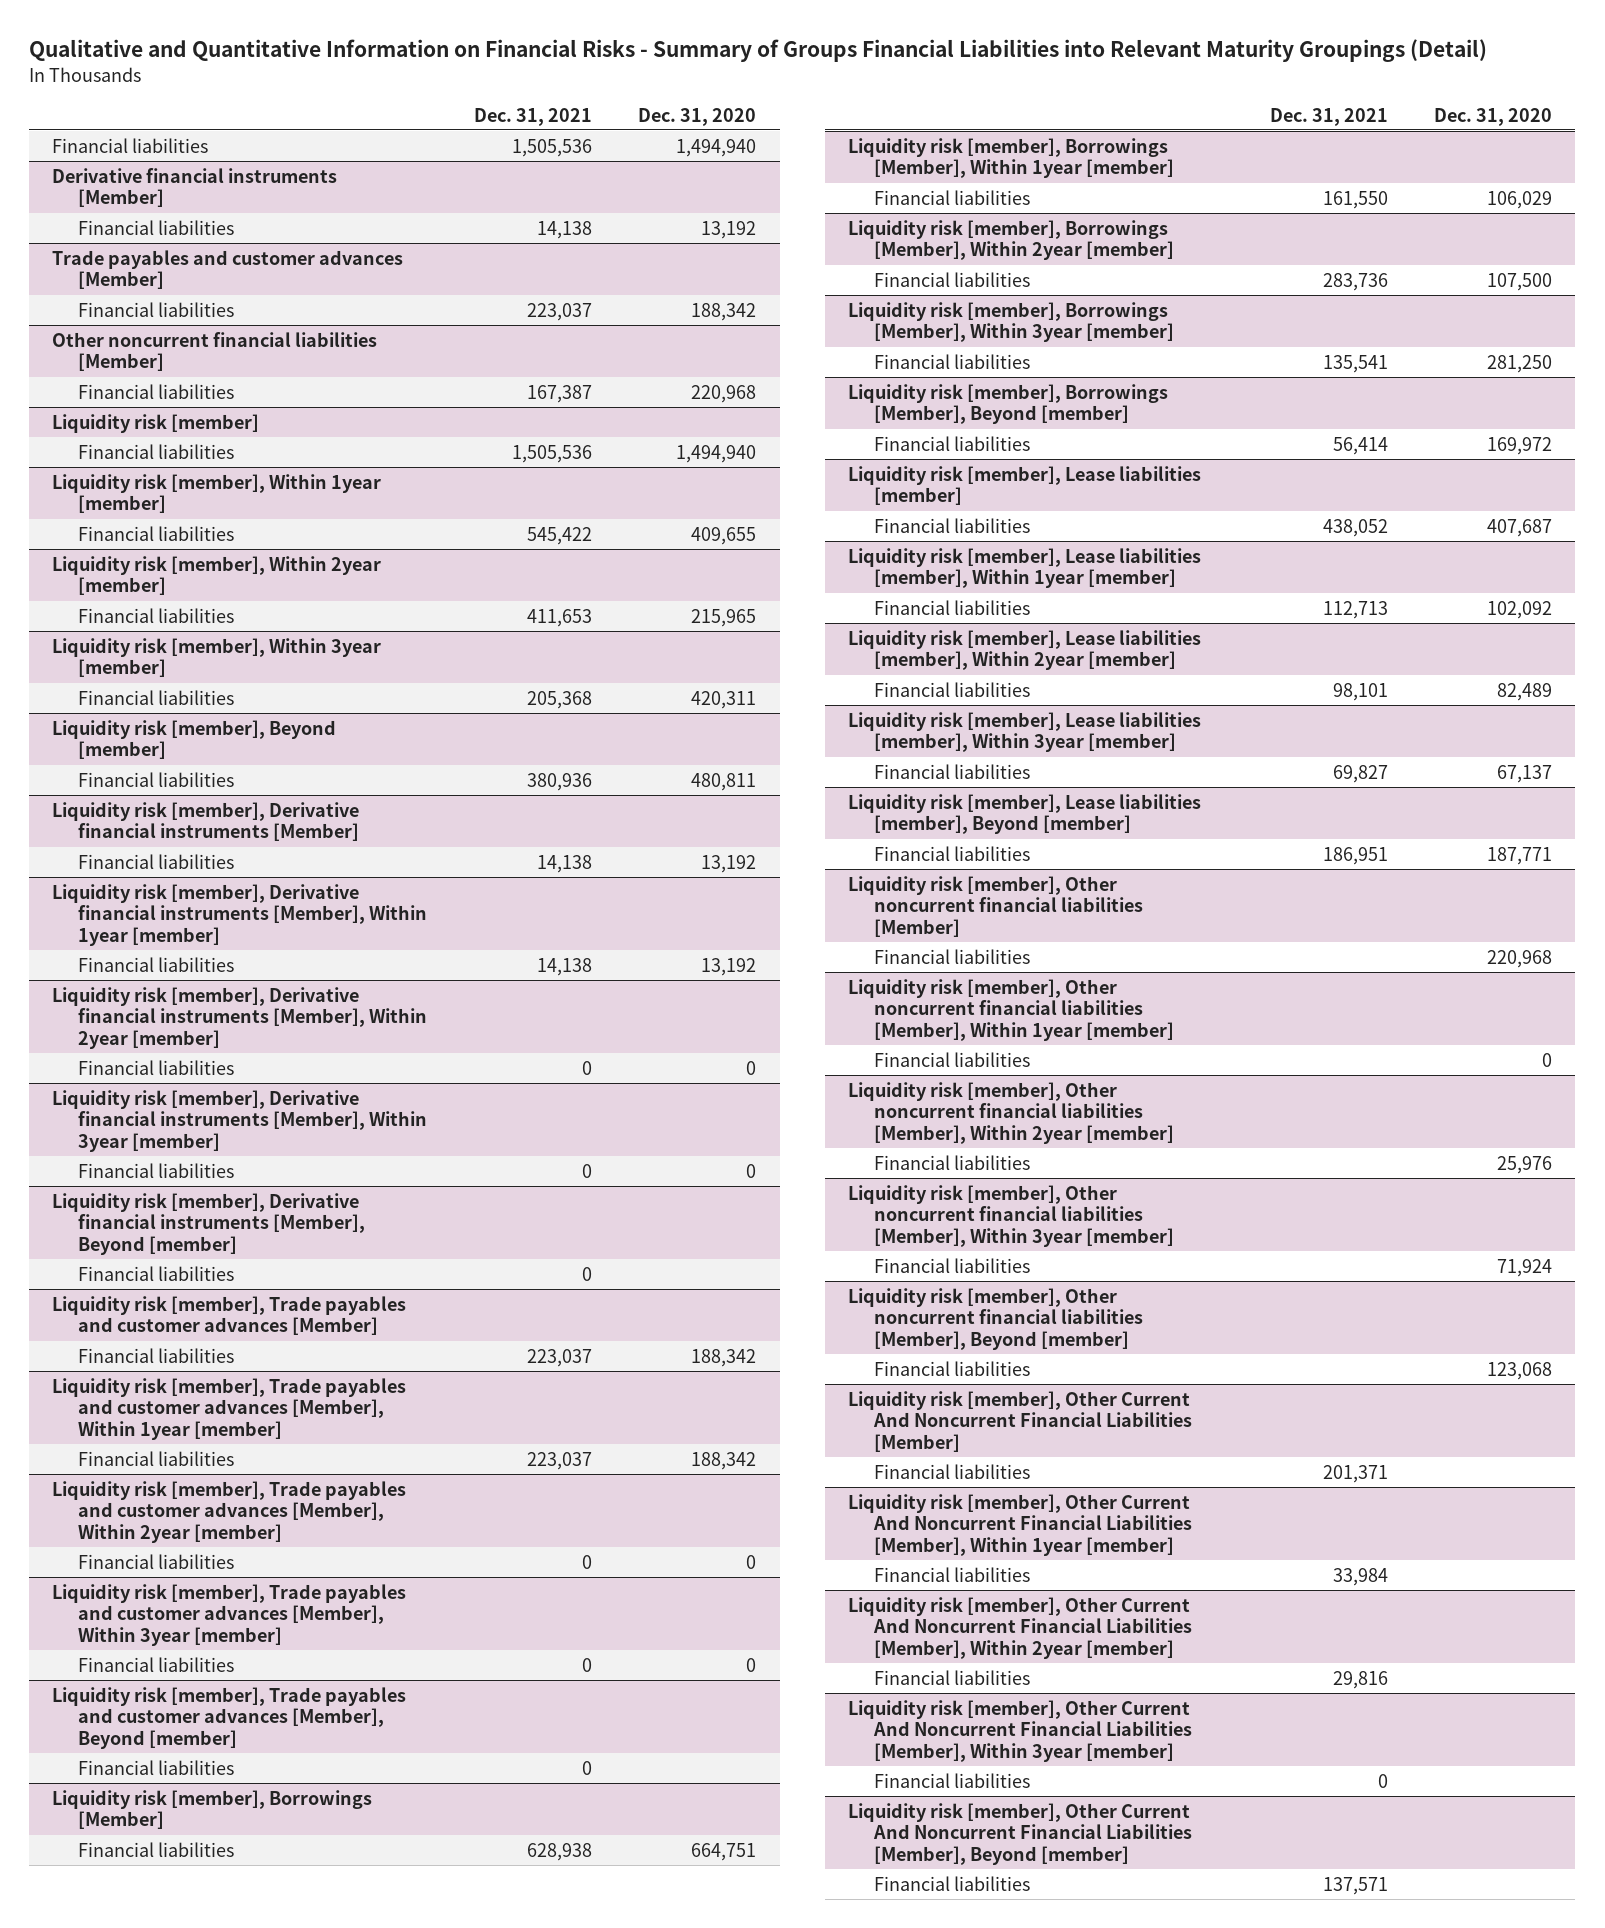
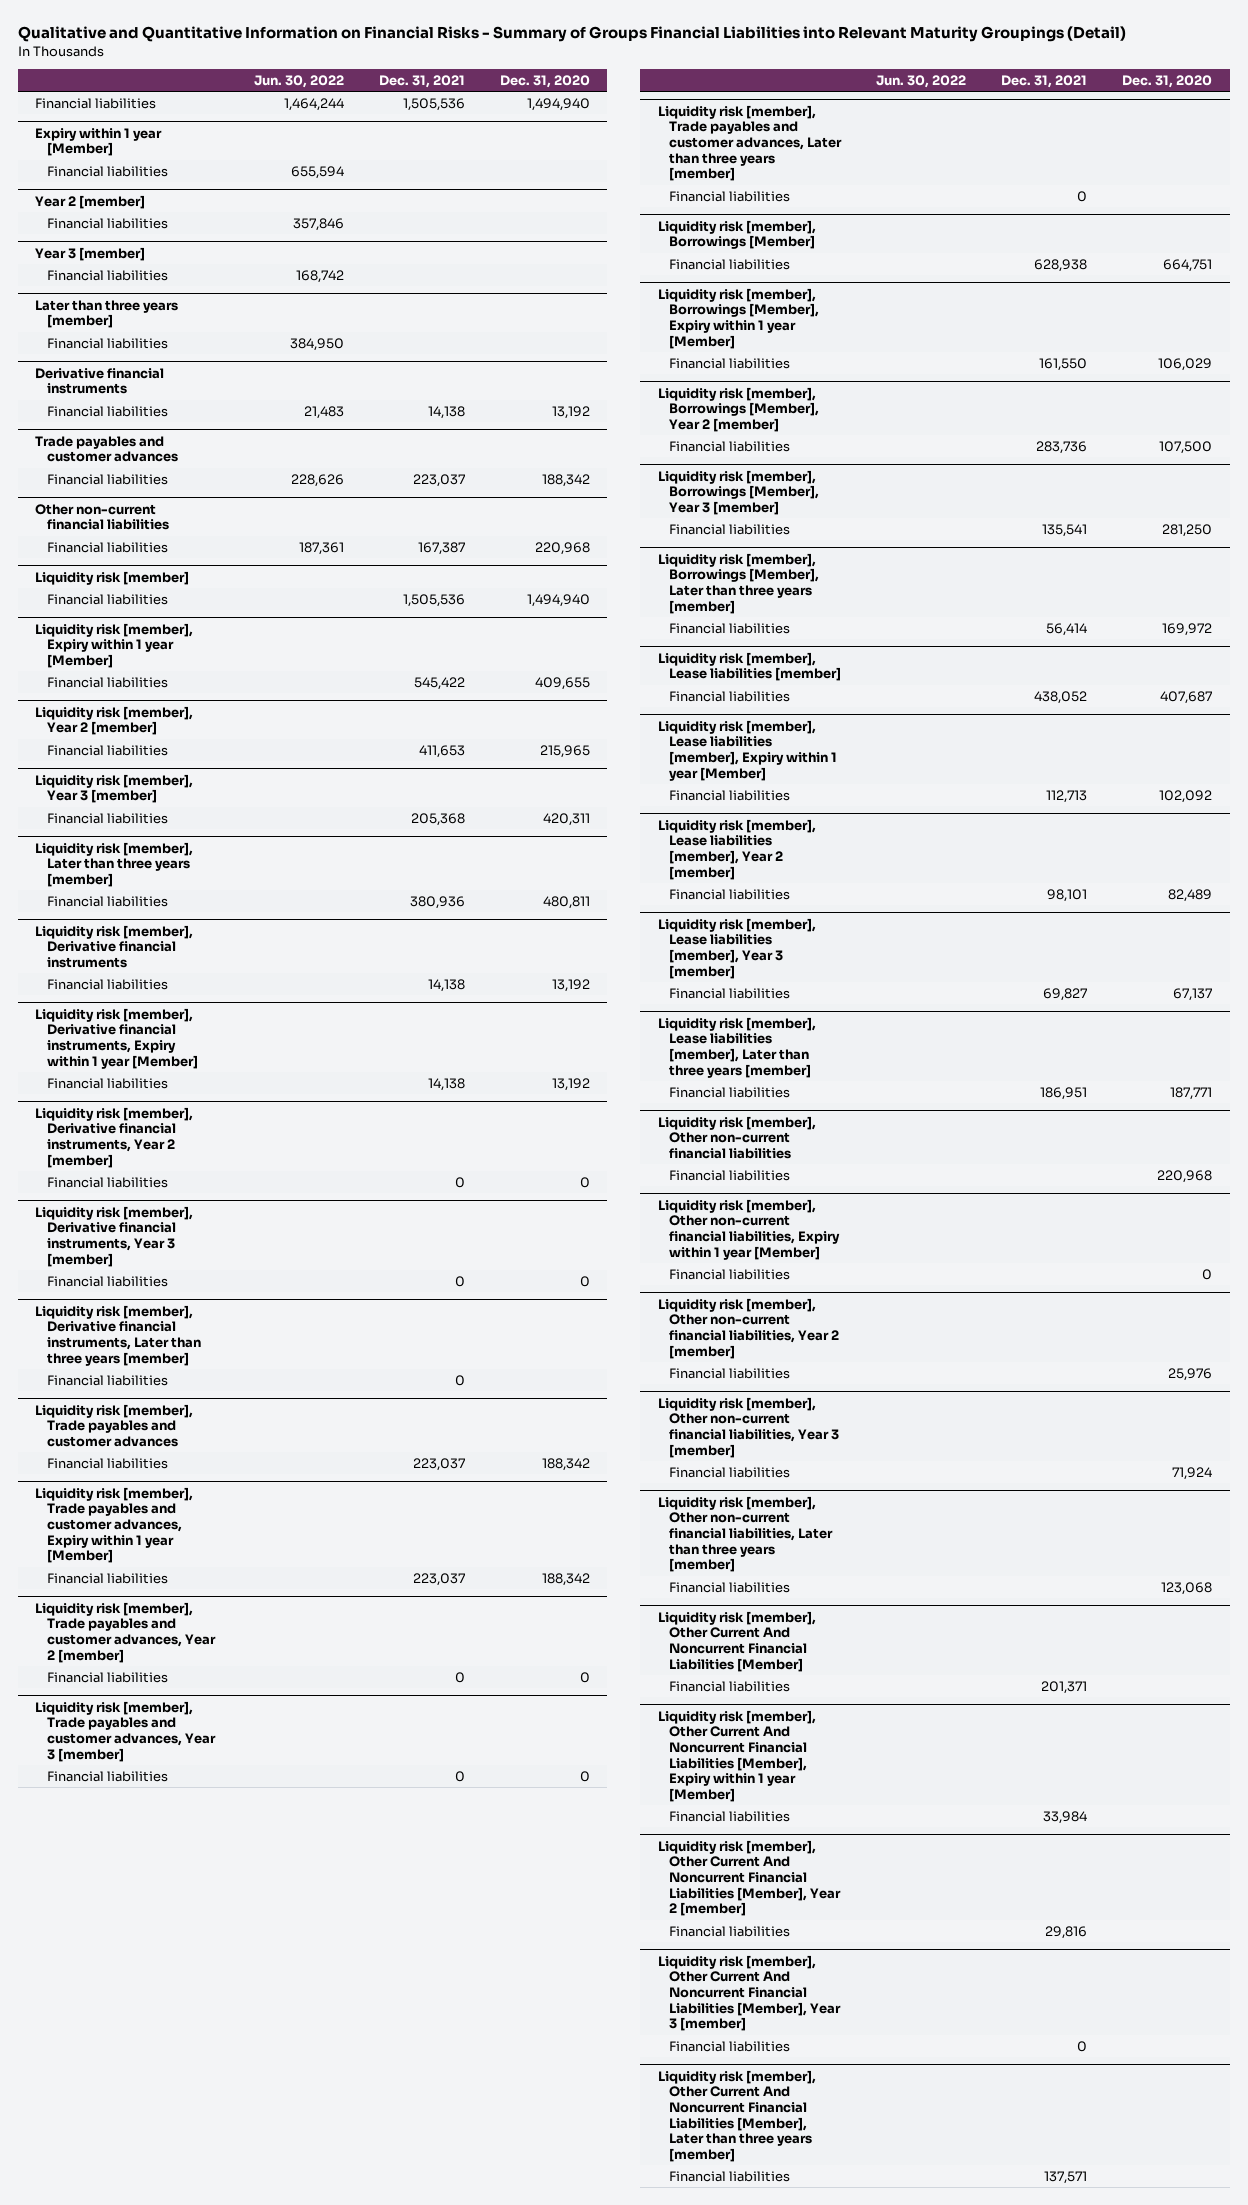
- | Dec. 31, 2021 | Dec. 31, 2020
+ | Jun. 30, 2022 | Dec. 31, 2021 | Dec. 31, 2020
- Derivative financial instruments [Member]
+ Expiry within 1 year [Member]
+ Financial liabilities | 655,594 | |
+ Year 2 [member]
+ Financial liabilities | 357,846 | |
+ Year 3 [member]
+ Financial liabilities | 168,742 | |
+ Later than three years [member]
+ Financial liabilities | 384,950 | |
+ Derivative financial instruments
- Trade payables and customer advances [Member]
+ Trade payables and customer advances
- Other noncurrent financial liabilities [Member]
+ Other non-current financial liabilities
- Liquidity risk [member], Within 1year [member]
+ Liquidity risk [member], Expiry within 1 year [Member]
- Liquidity risk [member], Within 2year [member]
+ Liquidity risk [member], Year 2 [member]
- Liquidity risk [member], Within 3year [member]
+ Liquidity risk [member], Year 3 [member]
- Liquidity risk [member], Beyond [member]
+ Liquidity risk [member], Later than three years [member]
- Liquidity risk [member], Derivative financial instruments [Member]
+ Liquidity risk [member], Derivative financial instruments
- Liquidity risk [member], Derivative financial instruments [Member], Within 1year [member]
+ Liquidity risk [member], Derivative financial instruments, Expiry within 1 year [Member]
- Liquidity risk [member], Derivative financial instruments [Member], Within 2year [member]
+ Liquidity risk [member], Derivative financial instruments, Year 2 [member]
- Liquidity risk [member], Derivative financial instruments [Member], Within 3year [member]
+ Liquidity risk [member], Derivative financial instruments, Year 3 [member]
- Liquidity risk [member], Derivative financial instruments [Member], Beyond [member]
+ Liquidity risk [member], Derivative financial instruments, Later than three years [member]
- Liquidity risk [member], Trade payables and customer advances [Member]
+ Liquidity risk [member], Trade payables and customer advances
- Liquidity risk [member], Trade payables and customer advances [Member], Within 1year [member]
+ Liquidity risk [member], Trade payables and customer advances, Expiry within 1 year [Member]
- Liquidity risk [member], Trade payables and customer advances [Member], Within 2year [member]
+ Liquidity risk [member], Trade payables and customer advances, Year 2 [member]
- Liquidity risk [member], Trade payables and customer advances [Member], Within 3year [member]
+ Liquidity risk [member], Trade payables and customer advances, Year 3 [member]
- Liquidity risk [member], Trade payables and customer advances [Member], Beyond [member]
+ Liquidity risk [member], Trade payables and customer advances, Later than three years [member]
- Liquidity risk [member], Borrowings [Member], Within 1year [member]
+ Liquidity risk [member], Borrowings [Member], Expiry within 1 year [Member]
- Liquidity risk [member], Borrowings [Member], Within 2year [member]
+ Liquidity risk [member], Borrowings [Member], Year 2 [member]
- Liquidity risk [member], Borrowings [Member], Within 3year [member]
+ Liquidity risk [member], Borrowings [Member], Year 3 [member]
- Liquidity risk [member], Borrowings [Member], Beyond [member]
+ Liquidity risk [member], Borrowings [Member], Later than three years [member]
- Liquidity risk [member], Lease liabilities [member], Within 1year [member]
+ Liquidity risk [member], Lease liabilities [member], Expiry within 1 year [Member]
- Liquidity risk [member], Lease liabilities [member], Within 2year [member]
+ Liquidity risk [member], Lease liabilities [member], Year 2 [member]
- Liquidity risk [member], Lease liabilities [member], Within 3year [member]
+ Liquidity risk [member], Lease liabilities [member], Year 3 [member]
- Liquidity risk [member], Lease liabilities [member], Beyond [member]
+ Liquidity risk [member], Lease liabilities [member], Later than three years [member]
- Liquidity risk [member], Other noncurrent financial liabilities [Member]
+ Liquidity risk [member], Other non-current financial liabilities
- Liquidity risk [member], Other noncurrent financial liabilities [Member], Within 1year [member]
+ Liquidity risk [member], Other non-current financial liabilities, Expiry within 1 year [Member]
- Liquidity risk [member], Other noncurrent financial liabilities [Member], Within 2year [member]
+ Liquidity risk [member], Other non-current financial liabilities, Year 2 [member]
- Liquidity risk [member], Other noncurrent financial liabilities [Member], Within 3year [member]
+ Liquidity risk [member], Other non-current financial liabilities, Year 3 [member]
- Liquidity risk [member], Other noncurrent financial liabilities [Member], Beyond [member]
+ Liquidity risk [member], Other non-current financial liabilities, Later than three years [member]
- Liquidity risk [member], Other Current And Noncurrent Financial Liabilities [Member], Within 1year [member]
+ Liquidity risk [member], Other Current And Noncurrent Financial Liabilities [Member], Expiry within 1 year [Member]
- Liquidity risk [member], Other Current And Noncurrent Financial Liabilities [Member], Within 2year [member]
+ Liquidity risk [member], Other Current And Noncurrent Financial Liabilities [Member], Year 2 [member]
- Liquidity risk [member], Other Current And Noncurrent Financial Liabilities [Member], Within 3year [member]
+ Liquidity risk [member], Other Current And Noncurrent Financial Liabilities [Member], Year 3 [member]
- Liquidity risk [member], Other Current And Noncurrent Financial Liabilities [Member], Beyond [member]
+ Liquidity risk [member], Other Current And Noncurrent Financial Liabilities [Member], Later than three years [member]

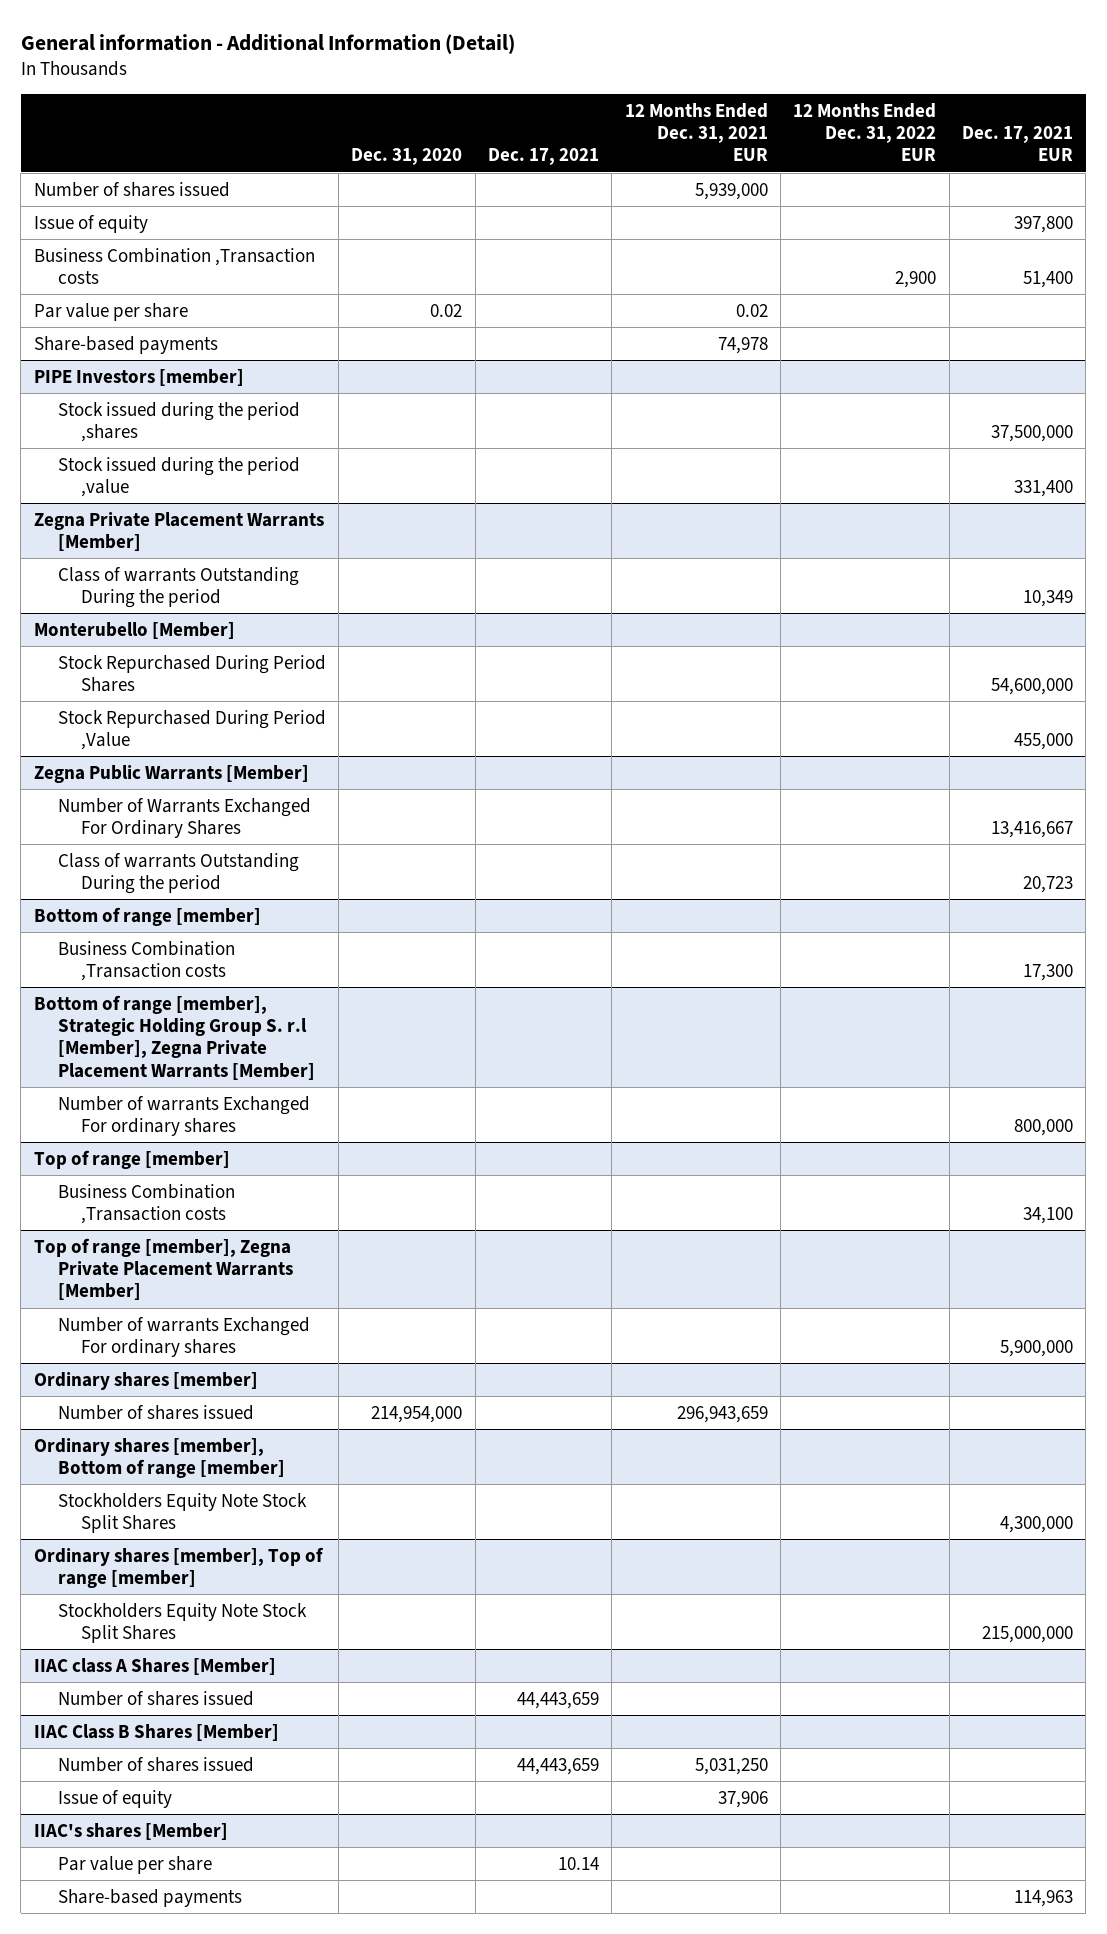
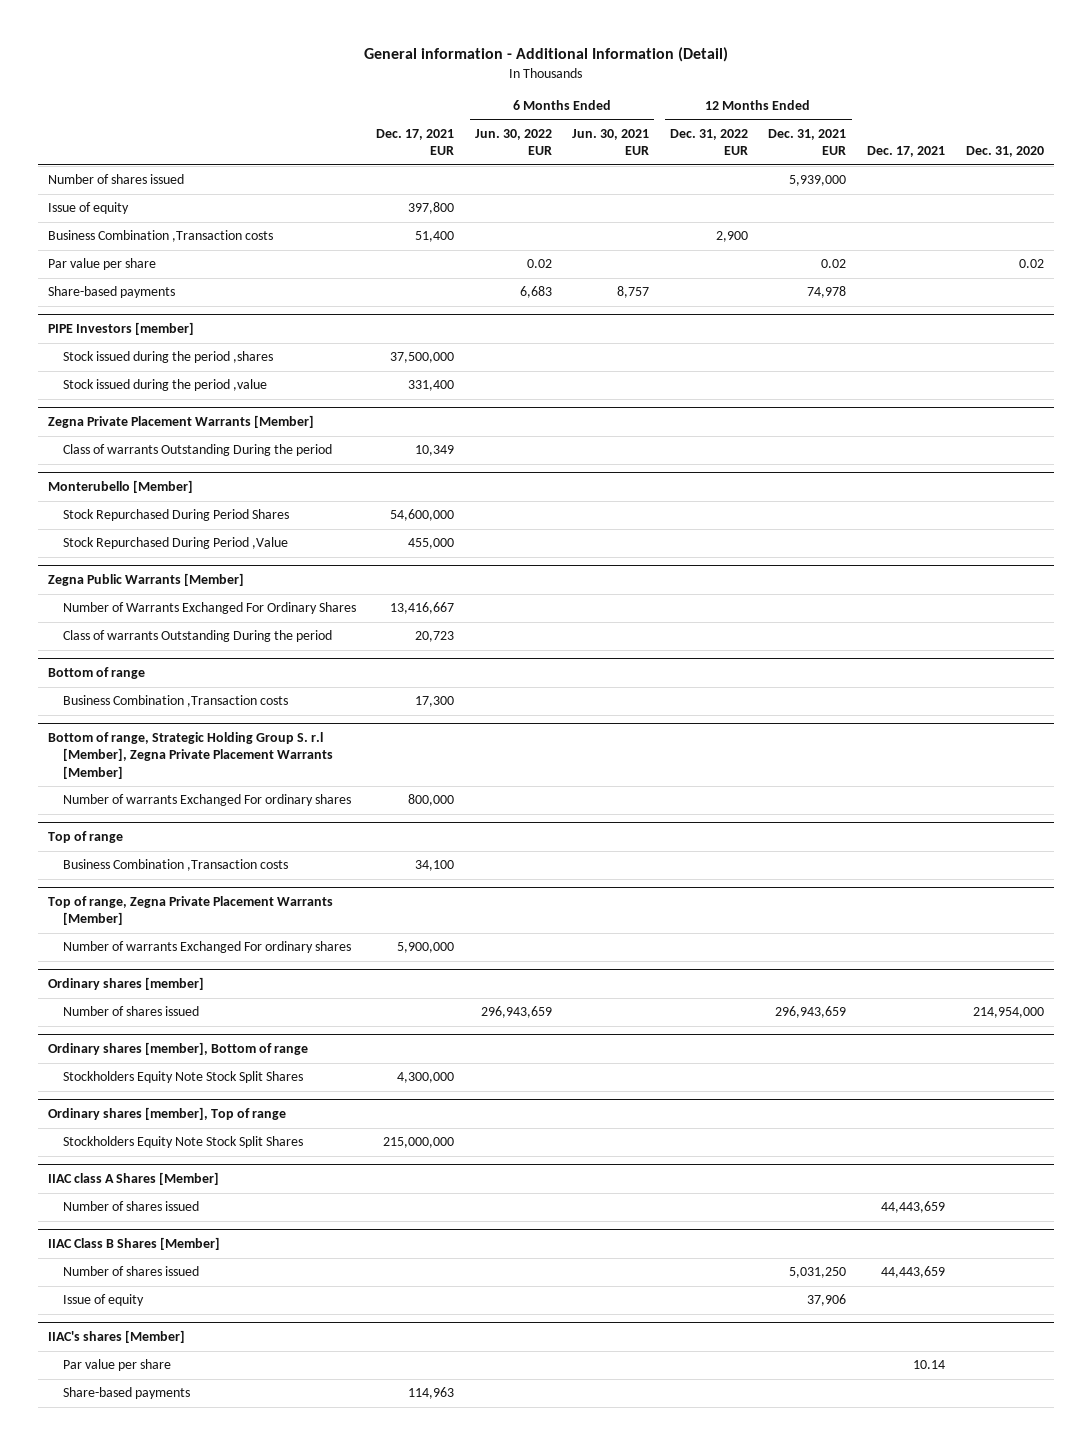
- | Dec. 31, 2020 | Dec. 17, 2021 | 12 Months Ended Dec. 31, 2021 EUR | 12 Months Ended Dec. 31, 2022 EUR | Dec. 17, 2021 EUR
+ | Dec. 17, 2021 EUR | 6 Months Ended Jun. 30, 2022 EUR | 6 Months Ended Jun. 30, 2021 EUR | 12 Months Ended Dec. 31, 2022 EUR | 12 Months Ended Dec. 31, 2021 EUR | Dec. 17, 2021 | Dec. 31, 2020
- Bottom of range [member]
+ Bottom of range
- Bottom of range [member], Strategic Holding Group S. r.l [Member], Zegna Private Placement Warrants [Member]
+ Bottom of range, Strategic Holding Group S. r.l [Member], Zegna Private Placement Warrants [Member]
- Top of range [member]
+ Top of range
- Top of range [member], Zegna Private Placement Warrants [Member]
+ Top of range, Zegna Private Placement Warrants [Member]
- Ordinary shares [member], Bottom of range [member]
+ Ordinary shares [member], Bottom of range
- Ordinary shares [member], Top of range [member]
+ Ordinary shares [member], Top of range

